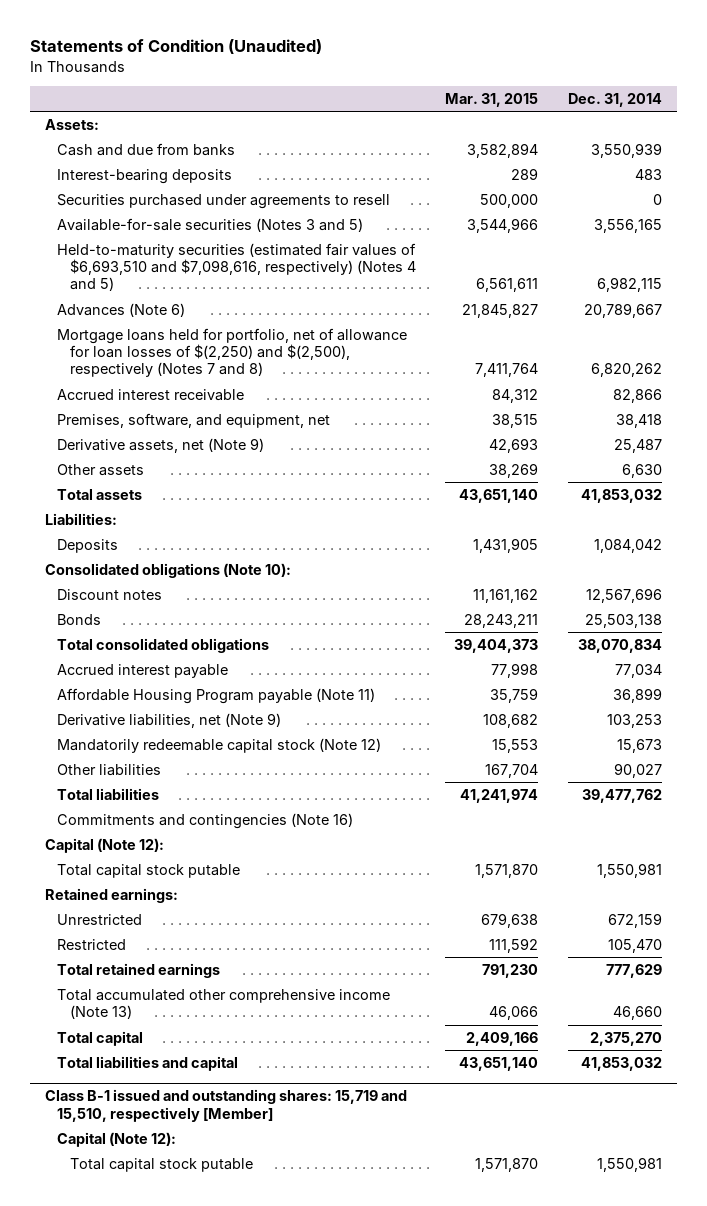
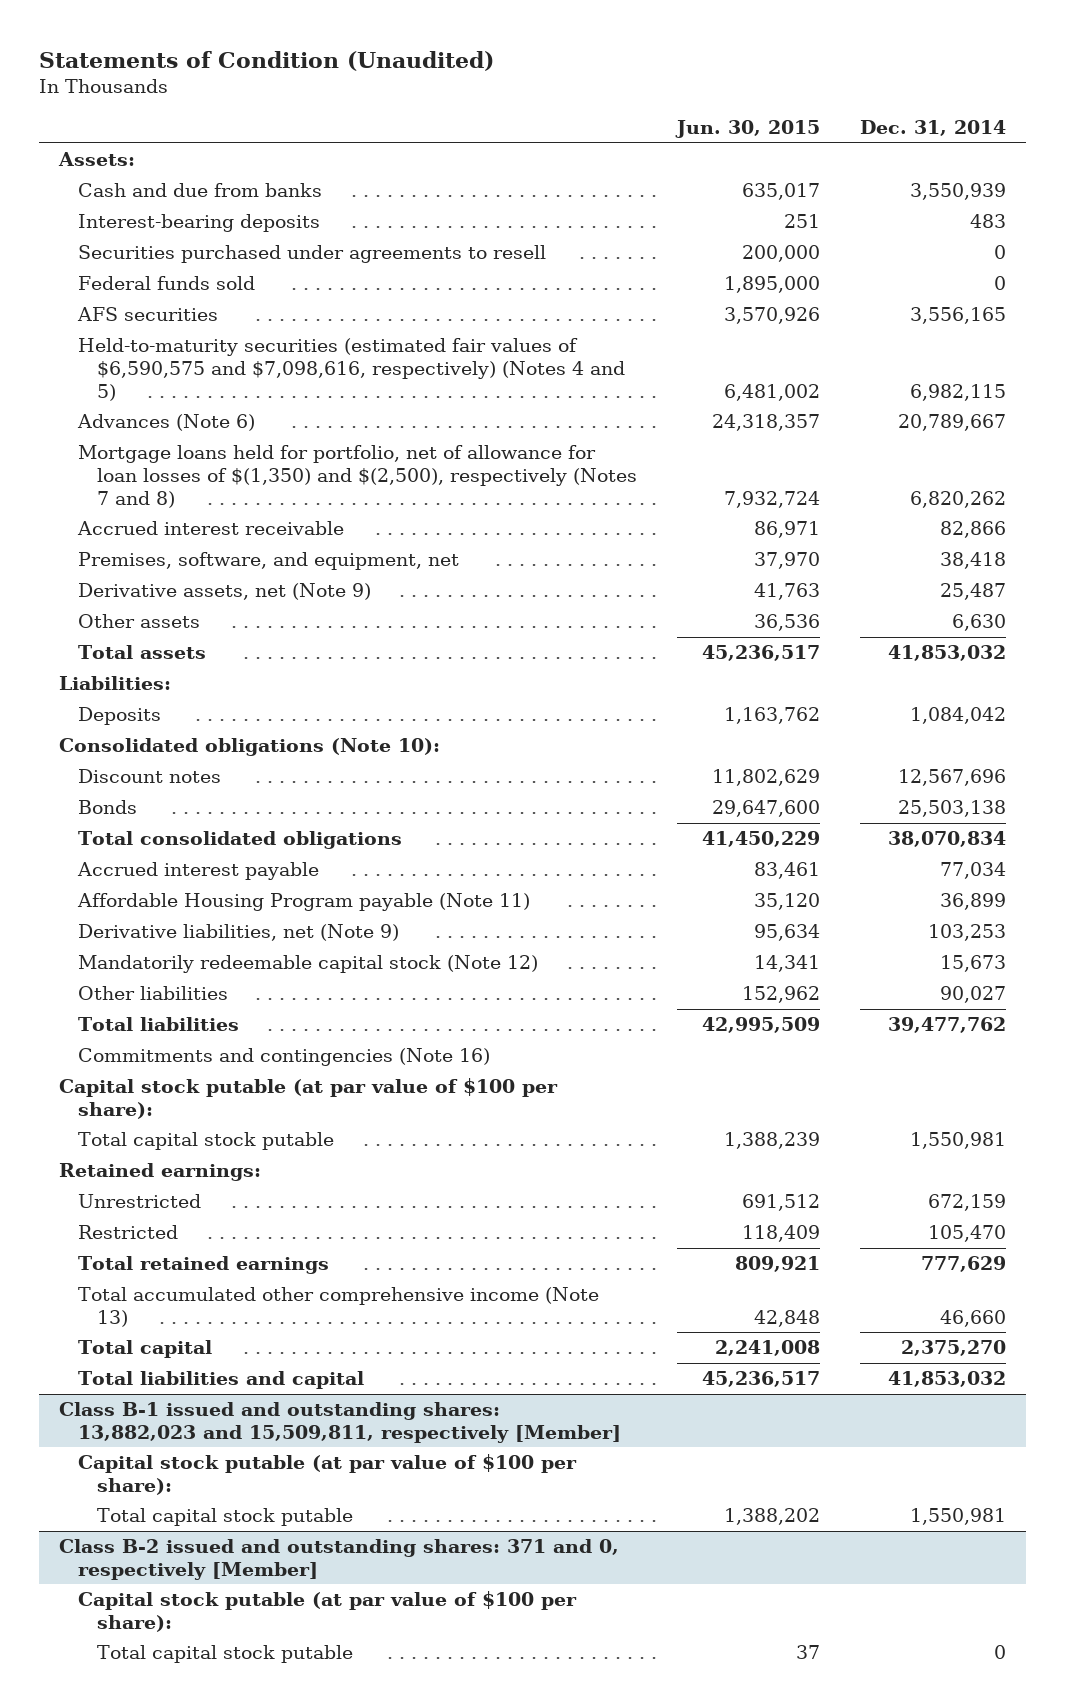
- | Mar. 31, 2015 | Dec. 31, 2014
+ | Jun. 30, 2015 | Dec. 31, 2014
- Available-for-sale securities (Notes 3 and 5) | 3,544,966 | 3,556,165
- Held-to-maturity securities (estimated fair values of $6,693,510 and $7,098,616, respectively) (Notes 4 and 5) | 6,561,611 | 6,982,115
+ Federal funds sold | 1,895,000 | 0
+ AFS securities | 3,570,926 | 3,556,165
+ Held-to-maturity securities (estimated fair values of $6,590,575 and $7,098,616, respectively) (Notes 4 and 5) | 6,481,002 | 6,982,115
- Mortgage loans held for portfolio, net of allowance for loan losses of $(2,250) and $(2,500), respectively (Notes 7 and 8) | 7,411,764 | 6,820,262
+ Mortgage loans held for portfolio, net of allowance for loan losses of $(1,350) and $(2,500), respectively (Notes 7 and 8) | 7,932,724 | 6,820,262
- Capital (Note 12):
+ Capital stock putable (at par value of $100 per share):
- Class B-1 issued and outstanding shares: 15,719 and 15,510, respectively [Member]
- Capital (Note 12):
+ Class B-1 issued and outstanding shares: 13,882,023 and 15,509,811, respectively [Member]
+ Capital stock putable (at par value of $100 per share):
+ Class B-2 issued and outstanding shares: 371 and 0, respectively [Member]
+ Capital stock putable (at par value of $100 per share):
+ Total capital stock putable | 37 | 0

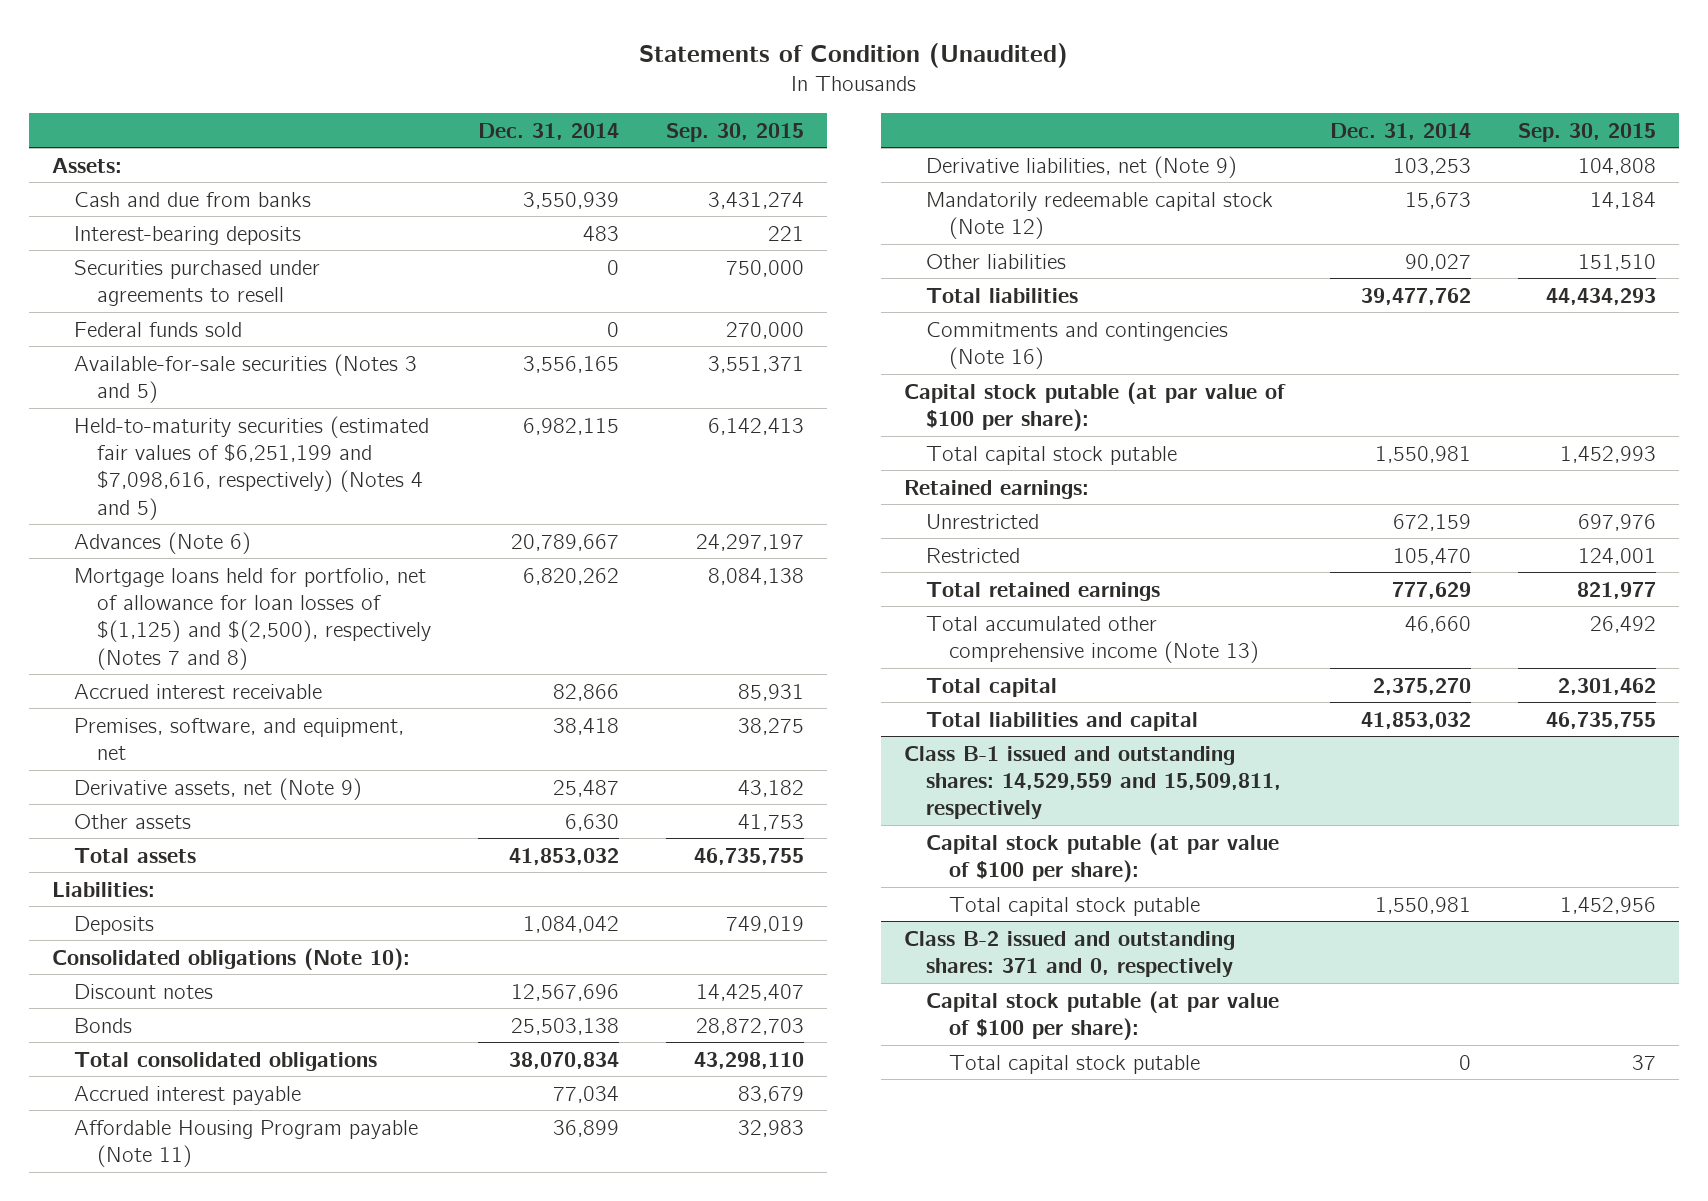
- | Jun. 30, 2015 | Dec. 31, 2014
+ | Dec. 31, 2014 | Sep. 30, 2015
- AFS securities | 3,570,926 | 3,556,165
- Held-to-maturity securities (estimated fair values of $6,590,575 and $7,098,616, respectively) (Notes 4 and 5) | 6,481,002 | 6,982,115
+ Available-for-sale securities (Notes 3 and 5) | 3,556,165 | 3,551,371
+ Held-to-maturity securities (estimated fair values of $6,251,199 and $7,098,616, respectively) (Notes 4 and 5) | 6,982,115 | 6,142,413
- Mortgage loans held for portfolio, net of allowance for loan losses of $(1,350) and $(2,500), respectively (Notes 7 and 8) | 7,932,724 | 6,820,262
+ Mortgage loans held for portfolio, net of allowance for loan losses of $(1,125) and $(2,500), respectively (Notes 7 and 8) | 6,820,262 | 8,084,138
- Class B-1 issued and outstanding shares: 13,882,023 and 15,509,811, respectively [Member]
+ Class B-1 issued and outstanding shares: 14,529,559 and 15,509,811, respectively
- Class B-2 issued and outstanding shares: 371 and 0, respectively [Member]
+ Class B-2 issued and outstanding shares: 371 and 0, respectively

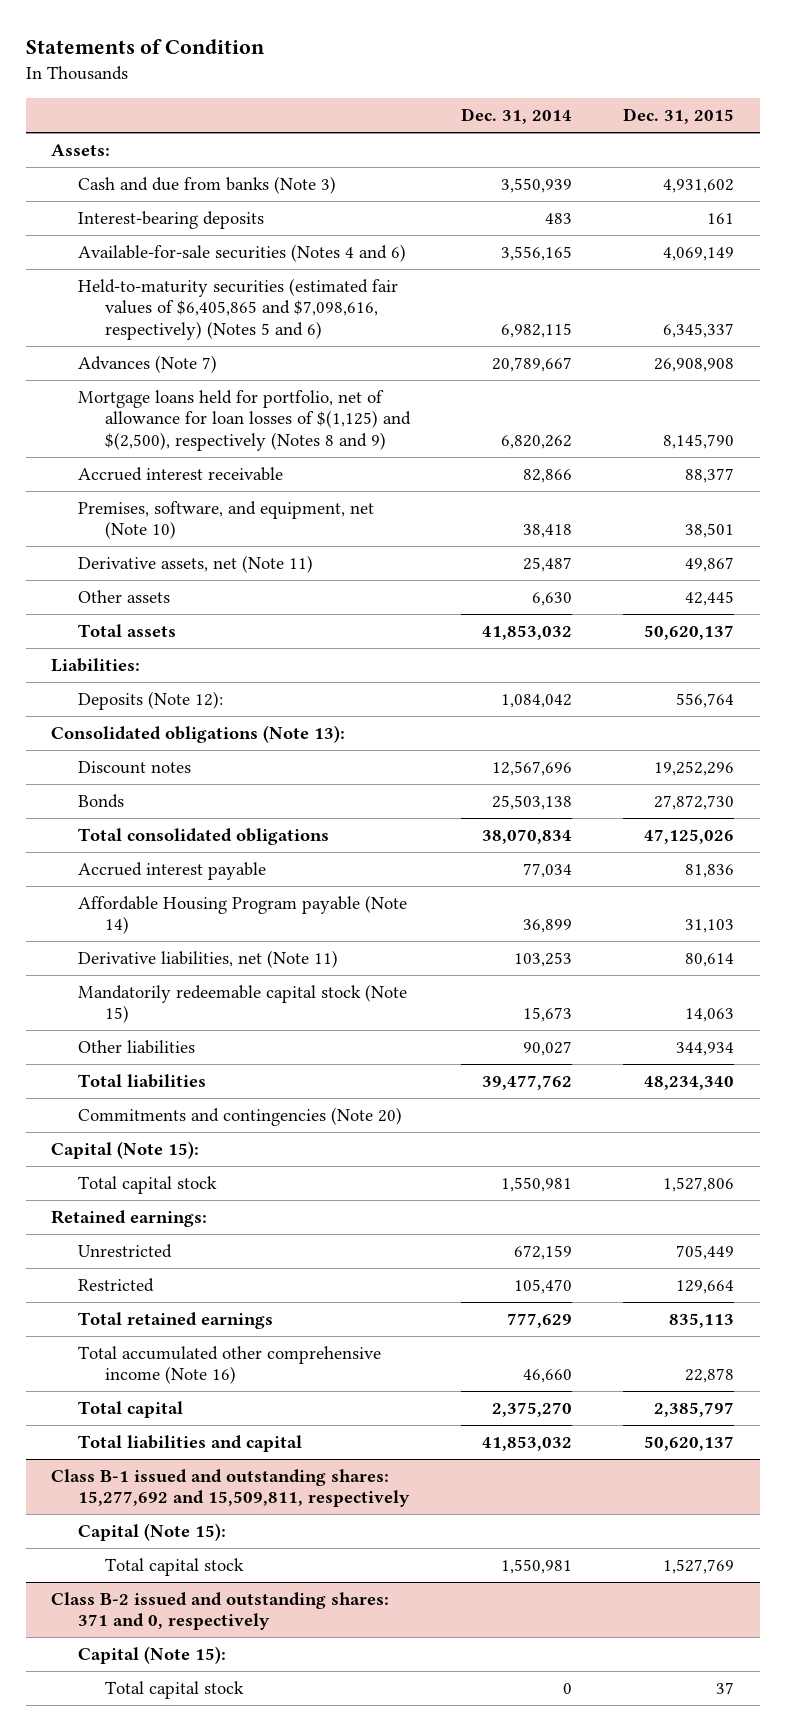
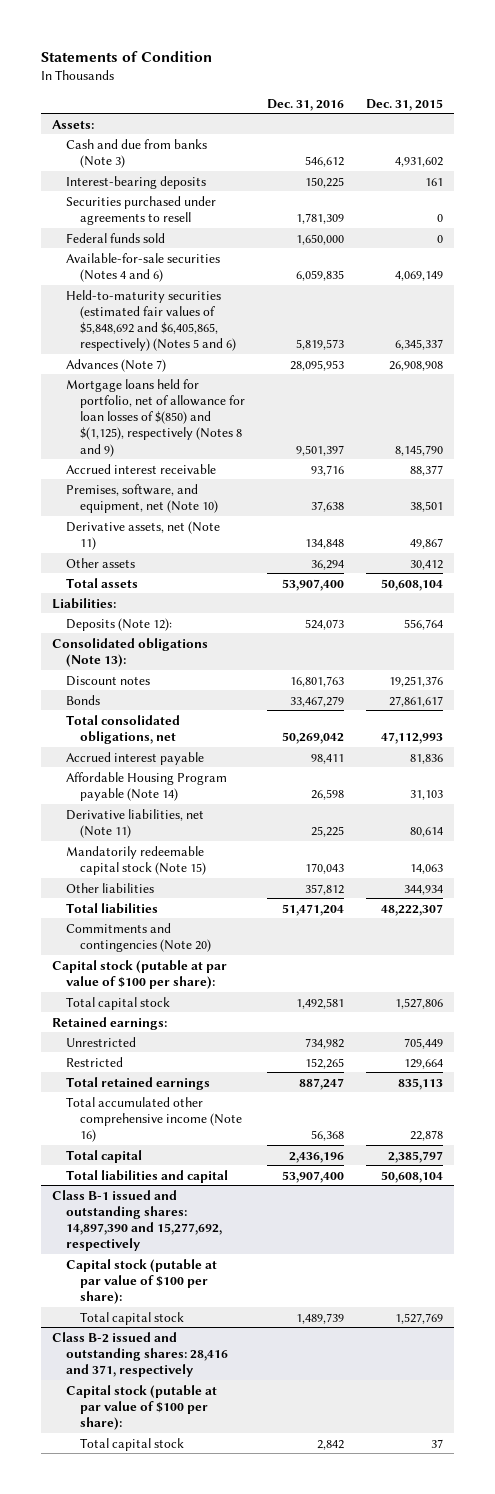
- | Dec. 31, 2014 | Dec. 31, 2015
+ | Dec. 31, 2016 | Dec. 31, 2015
+ Securities purchased under agreements to resell | 1,781,309 | 0
+ Federal funds sold | 1,650,000 | 0
- Held-to-maturity securities (estimated fair values of $6,405,865 and $7,098,616, respectively) (Notes 5 and 6) | 6,982,115 | 6,345,337
+ Held-to-maturity securities (estimated fair values of $5,848,692 and $6,405,865, respectively) (Notes 5 and 6) | 5,819,573 | 6,345,337
- Mortgage loans held for portfolio, net of allowance for loan losses of $(1,125) and $(2,500), respectively (Notes 8 and 9) | 6,820,262 | 8,145,790
+ Mortgage loans held for portfolio, net of allowance for loan losses of $(850) and $(1,125), respectively (Notes 8 and 9) | 9,501,397 | 8,145,790
- Other assets | 6,630 | 42,445
- Total assets | 41,853,032 | 50,620,137
+ Other assets | 36,294 | 30,412
+ Total assets | 53,907,400 | 50,608,104
- Discount notes | 12,567,696 | 19,252,296
- Bonds | 25,503,138 | 27,872,730
- Total consolidated obligations | 38,070,834 | 47,125,026
+ Discount notes | 16,801,763 | 19,251,376
+ Bonds | 33,467,279 | 27,861,617
+ Total consolidated obligations, net | 50,269,042 | 47,112,993
- Total liabilities | 39,477,762 | 48,234,340
+ Total liabilities | 51,471,204 | 48,222,307
- Capital (Note 15):
+ Capital stock (putable at par value of $100 per share):
- Total liabilities and capital | 41,853,032 | 50,620,137
- Class B-1 issued and outstanding shares: 15,277,692 and 15,509,811, respectively
- Capital (Note 15):
+ Total liabilities and capital | 53,907,400 | 50,608,104
+ Class B-1 issued and outstanding shares: 14,897,390 and 15,277,692, respectively
+ Capital stock (putable at par value of $100 per share):
- Class B-2 issued and outstanding shares: 371 and 0, respectively
- Capital (Note 15):
+ Class B-2 issued and outstanding shares: 28,416 and 371, respectively
+ Capital stock (putable at par value of $100 per share):

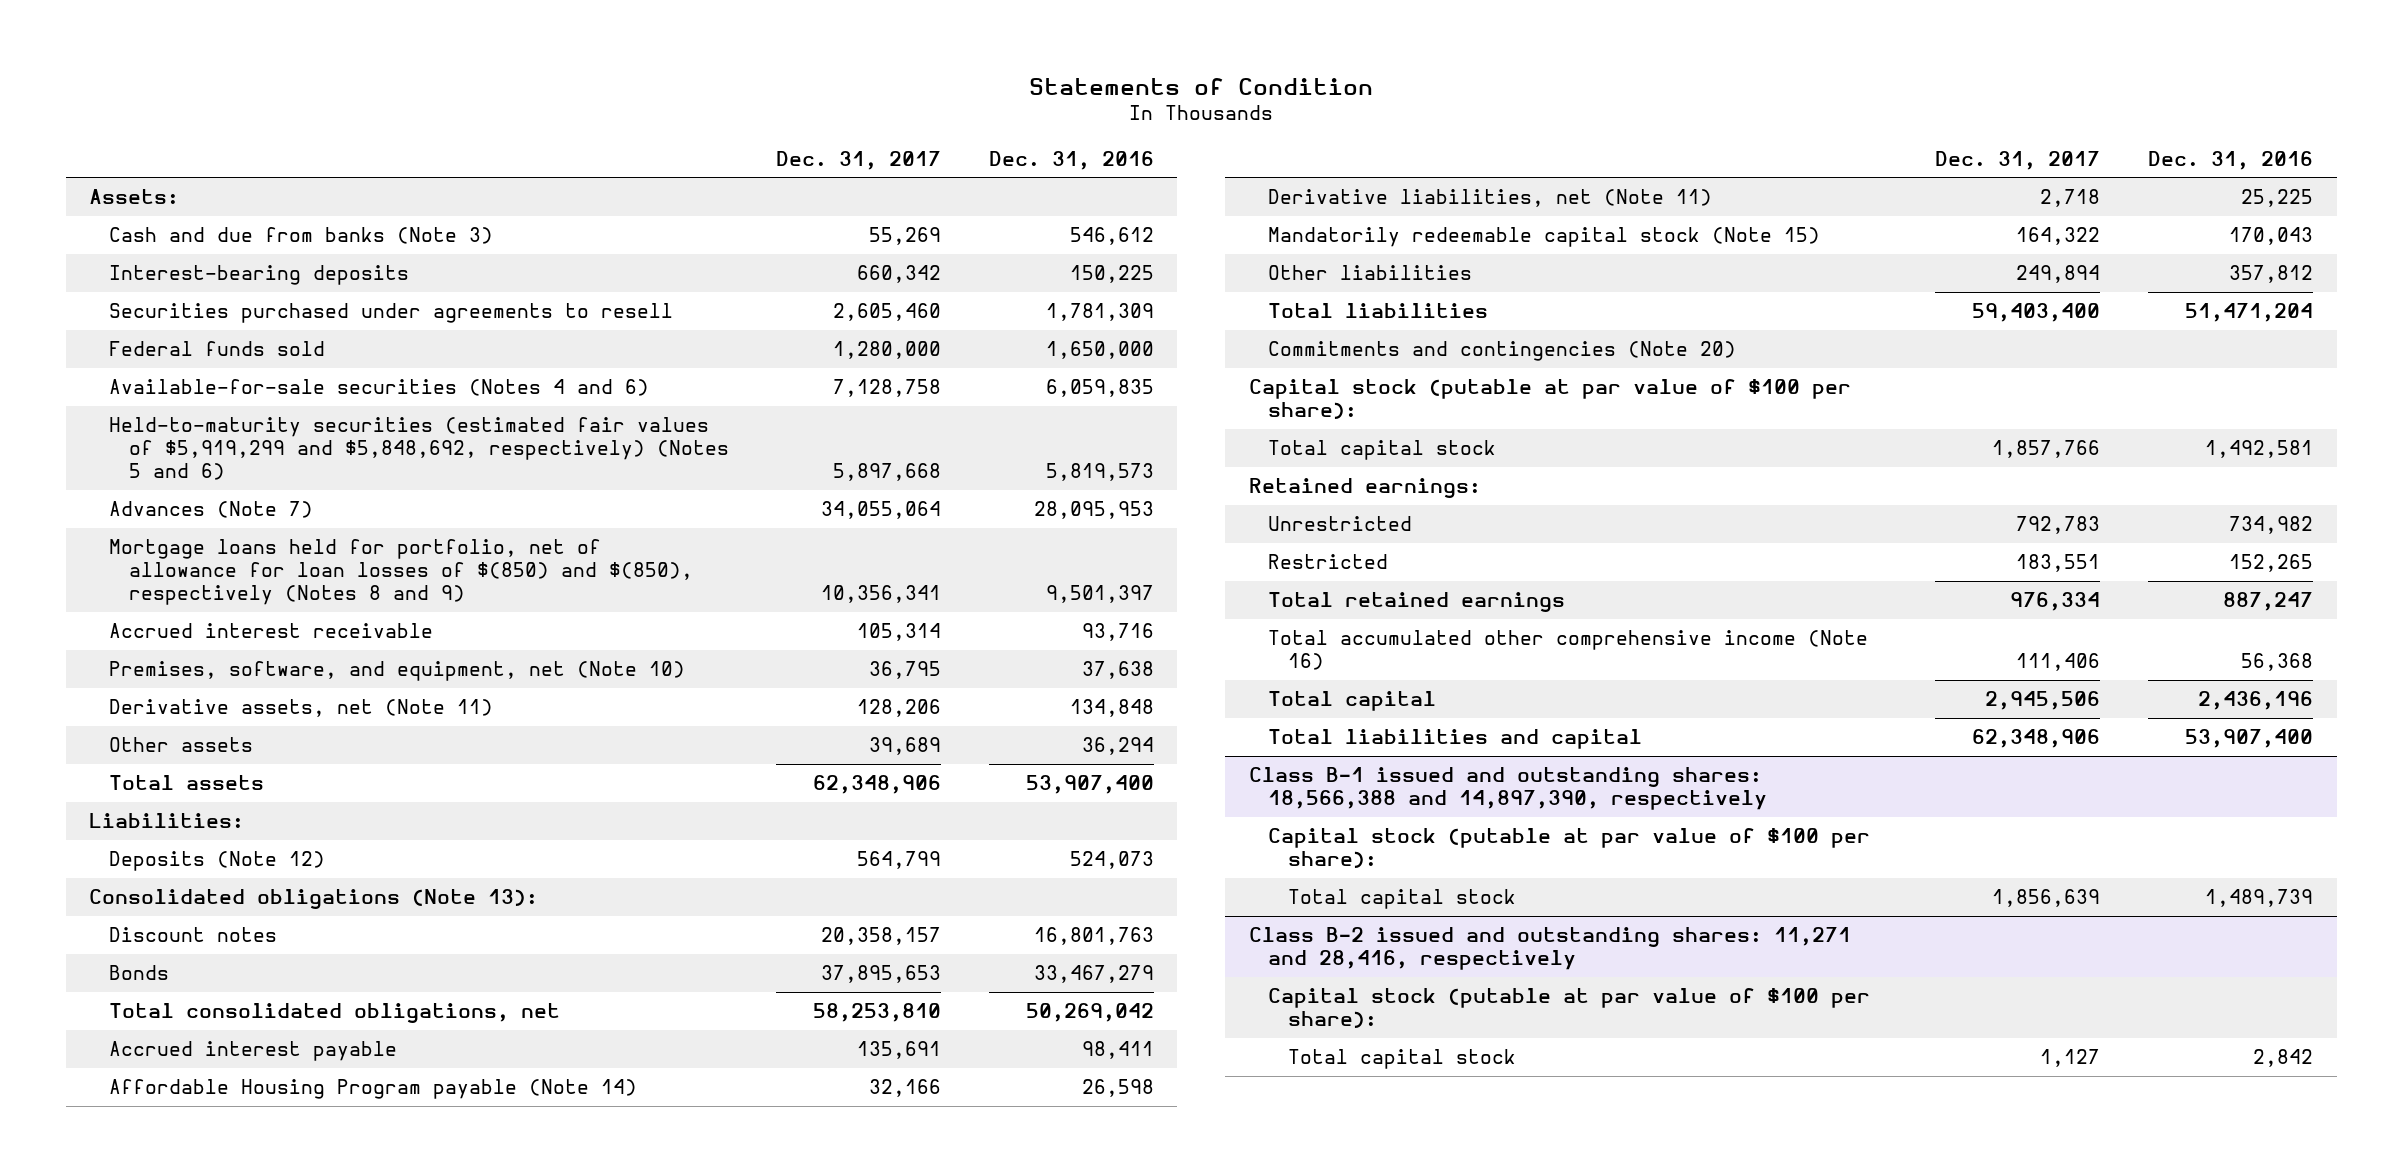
- | Dec. 31, 2016 | Dec. 31, 2015
+ | Dec. 31, 2017 | Dec. 31, 2016
- Held-to-maturity securities (estimated fair values of $5,848,692 and $6,405,865, respectively) (Notes 5 and 6) | 5,819,573 | 6,345,337
+ Held-to-maturity securities (estimated fair values of $5,919,299 and $5,848,692, respectively) (Notes 5 and 6) | 5,897,668 | 5,819,573
- Mortgage loans held for portfolio, net of allowance for loan losses of $(850) and $(1,125), respectively (Notes 8 and 9) | 9,501,397 | 8,145,790
+ Mortgage loans held for portfolio, net of allowance for loan losses of $(850) and $(850), respectively (Notes 8 and 9) | 10,356,341 | 9,501,397
- Deposits (Note 12): | 524,073 | 556,764
+ Deposits (Note 12) | 564,799 | 524,073
- Class B-1 issued and outstanding shares: 14,897,390 and 15,277,692, respectively
+ Class B-1 issued and outstanding shares: 18,566,388 and 14,897,390, respectively
- Class B-2 issued and outstanding shares: 28,416 and 371, respectively
+ Class B-2 issued and outstanding shares: 11,271 and 28,416, respectively

